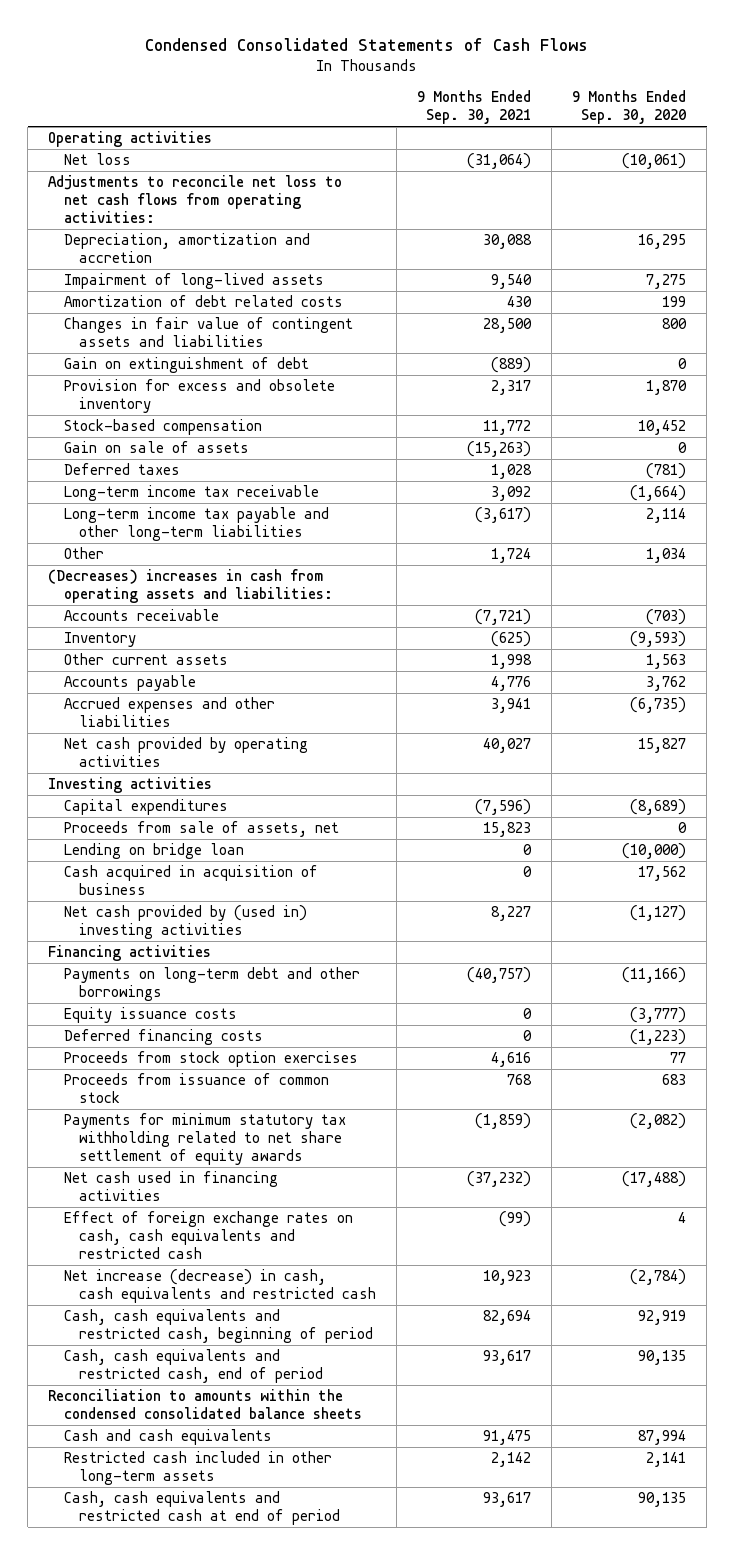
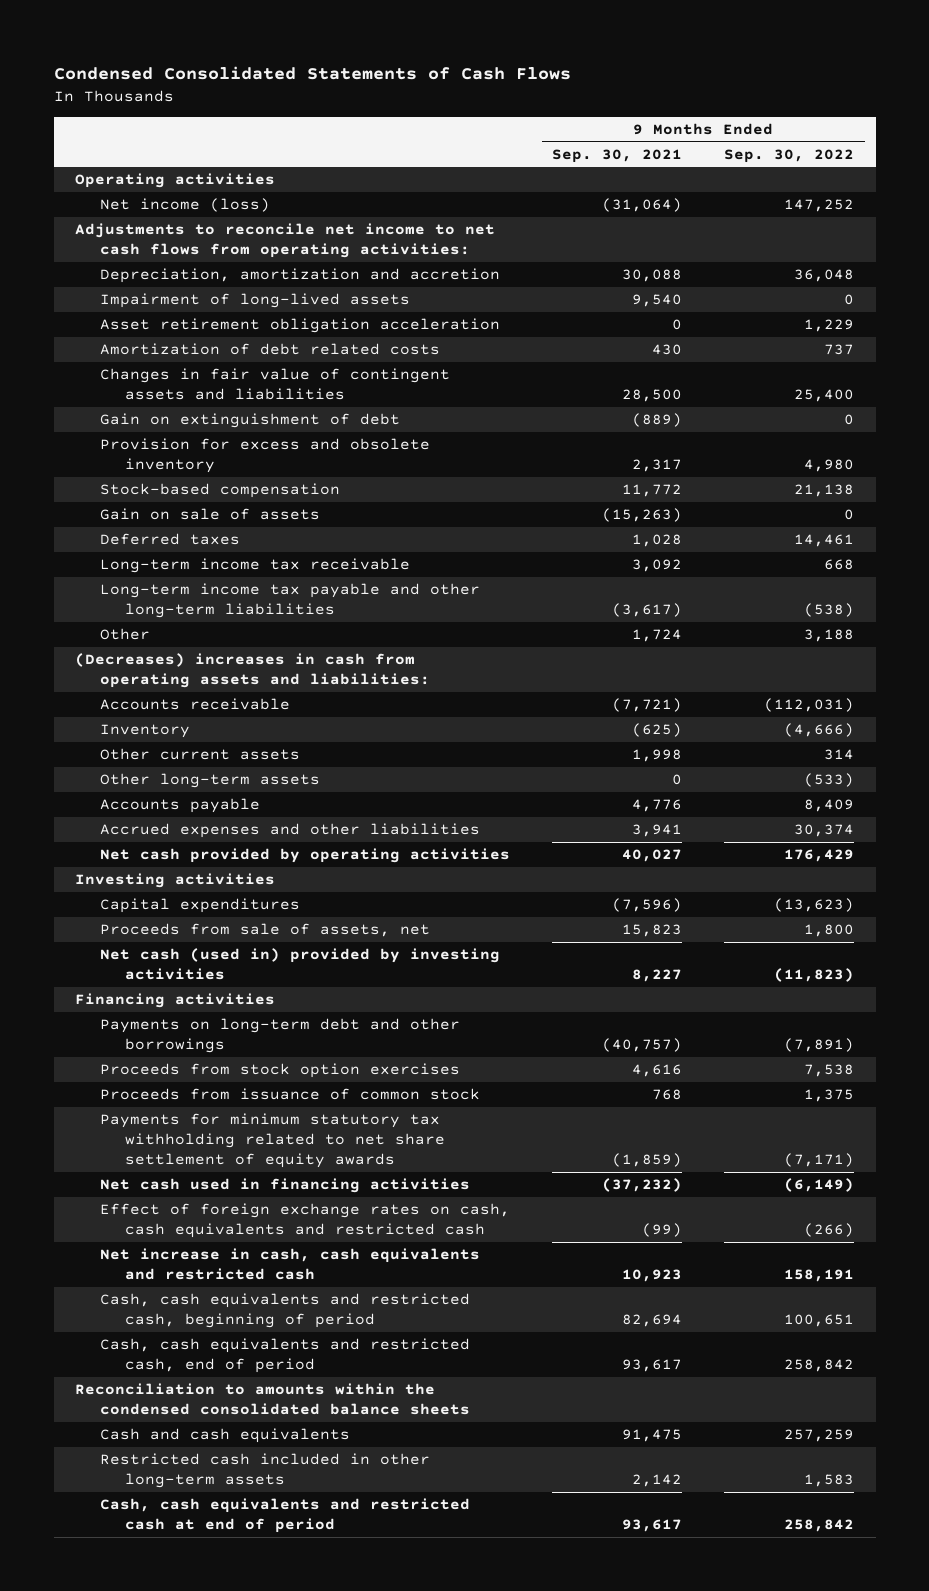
- | 9 Months Ended Sep. 30, 2021 | 9 Months Ended Sep. 30, 2020
+ | 9 Months Ended Sep. 30, 2021 | 9 Months Ended Sep. 30, 2022
- Net loss | (31,064) | (10,061)
- Adjustments to reconcile net loss to net cash flows from operating activities:
+ Net income (loss) | (31,064) | 147,252
+ Adjustments to reconcile net income to net cash flows from operating activities:
+ Asset retirement obligation acceleration | 0 | 1,229
+ Other long-term assets | 0 | (533)
- Lending on bridge loan | 0 | (10,000)
- Cash acquired in acquisition of business | 0 | 17,562
- Net cash provided by (used in) investing activities | 8,227 | (1,127)
+ Net cash (used in) provided by investing activities | 8,227 | (11,823)
- Equity issuance costs | 0 | (3,777)
- Deferred financing costs | 0 | (1,223)
- Net increase (decrease) in cash, cash equivalents and restricted cash | 10,923 | (2,784)
+ Net increase in cash, cash equivalents and restricted cash | 10,923 | 158,191

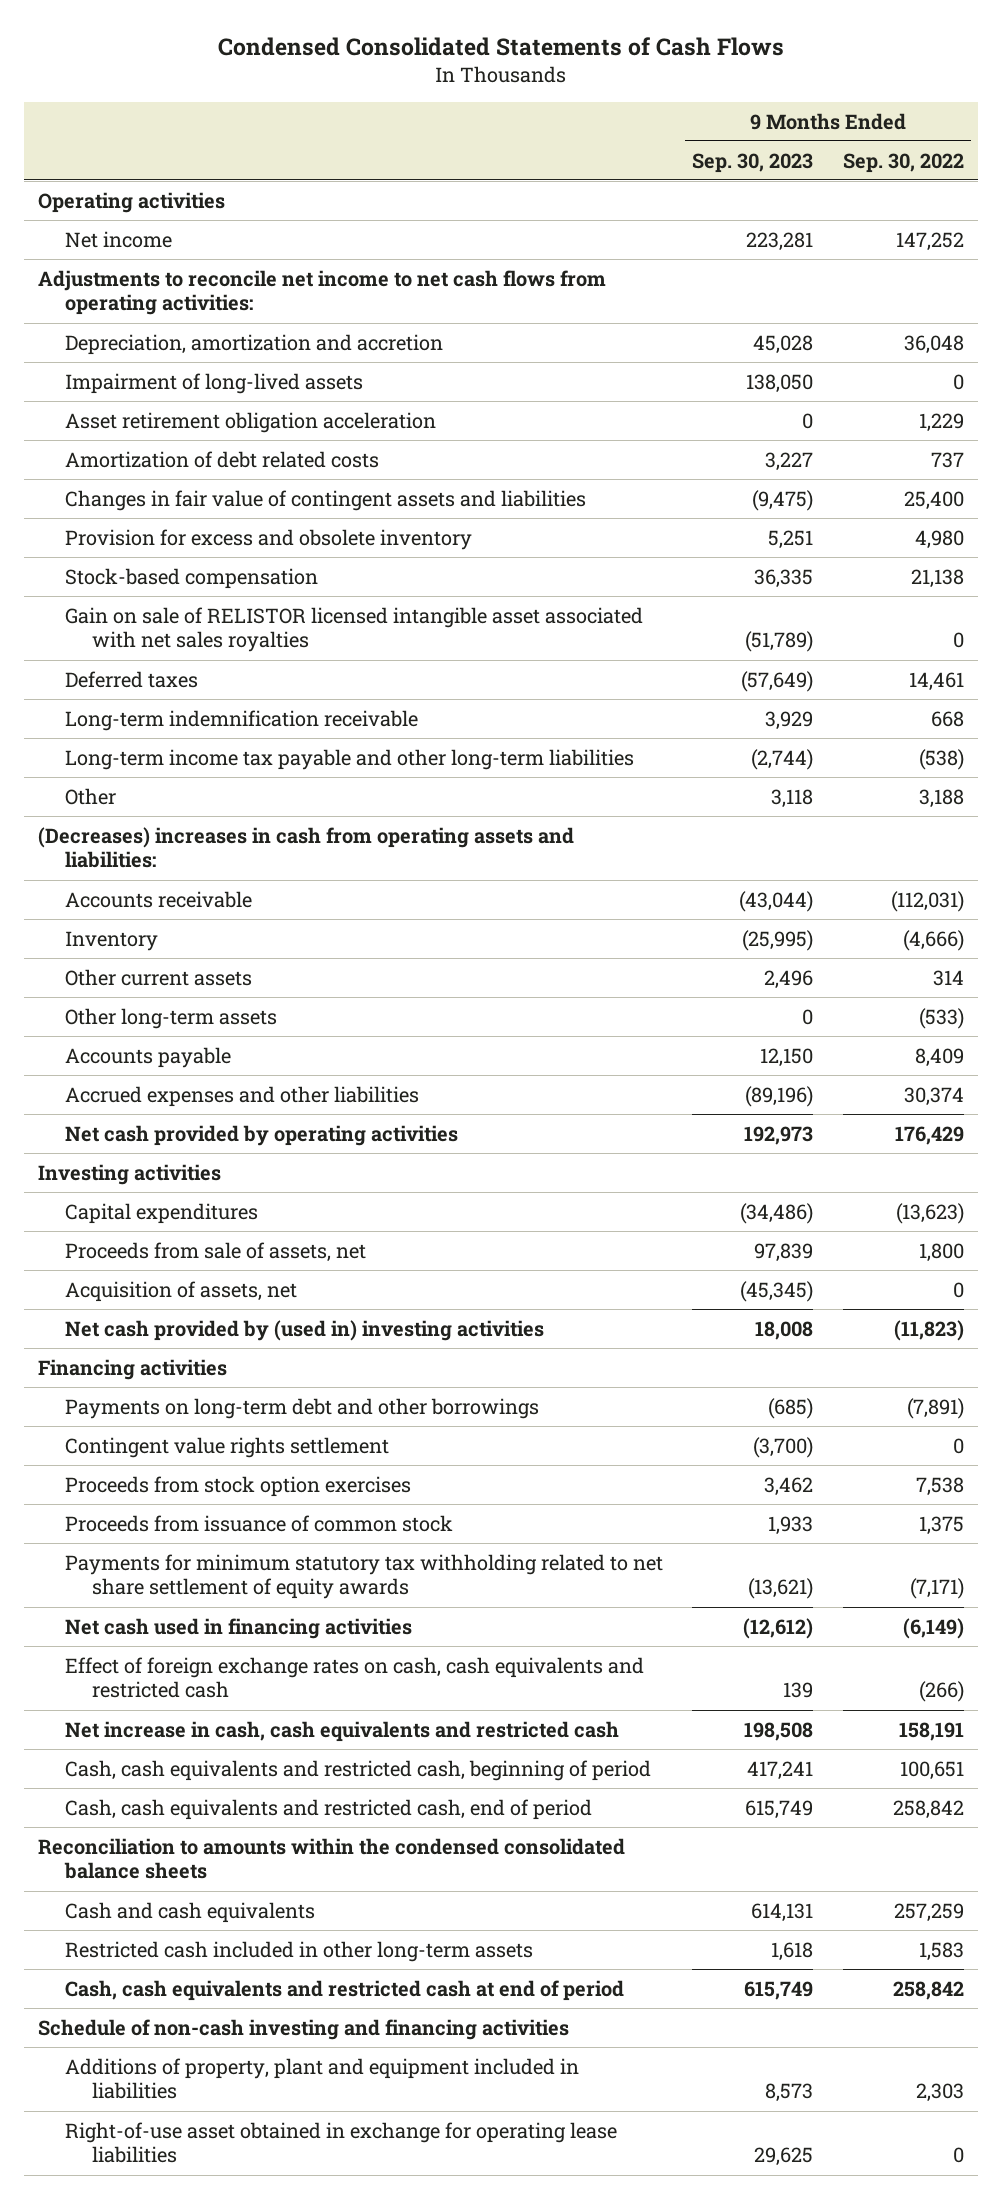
- | 9 Months Ended Sep. 30, 2021 | 9 Months Ended Sep. 30, 2022
+ | 9 Months Ended Sep. 30, 2023 | 9 Months Ended Sep. 30, 2022
- Net income (loss) | (31,064) | 147,252
+ Net income | 223,281 | 147,252
- Gain on extinguishment of debt | (889) | 0
- Gain on sale of assets | (15,263) | 0
+ Gain on sale of RELISTOR licensed intangible asset associated with net sales royalties | (51,789) | 0
- Long-term income tax receivable | 3,092 | 668
+ Long-term indemnification receivable | 3,929 | 668
- Net cash (used in) provided by investing activities | 8,227 | (11,823)
+ Acquisition of assets, net | (45,345) | 0
+ Net cash provided by (used in) investing activities | 18,008 | (11,823)
+ Contingent value rights settlement | (3,700) | 0
+ Schedule of non-cash investing and financing activities
+ Additions of property, plant and equipment included in liabilities | 8,573 | 2,303
+ Right-of-use asset obtained in exchange for operating lease liabilities | 29,625 | 0

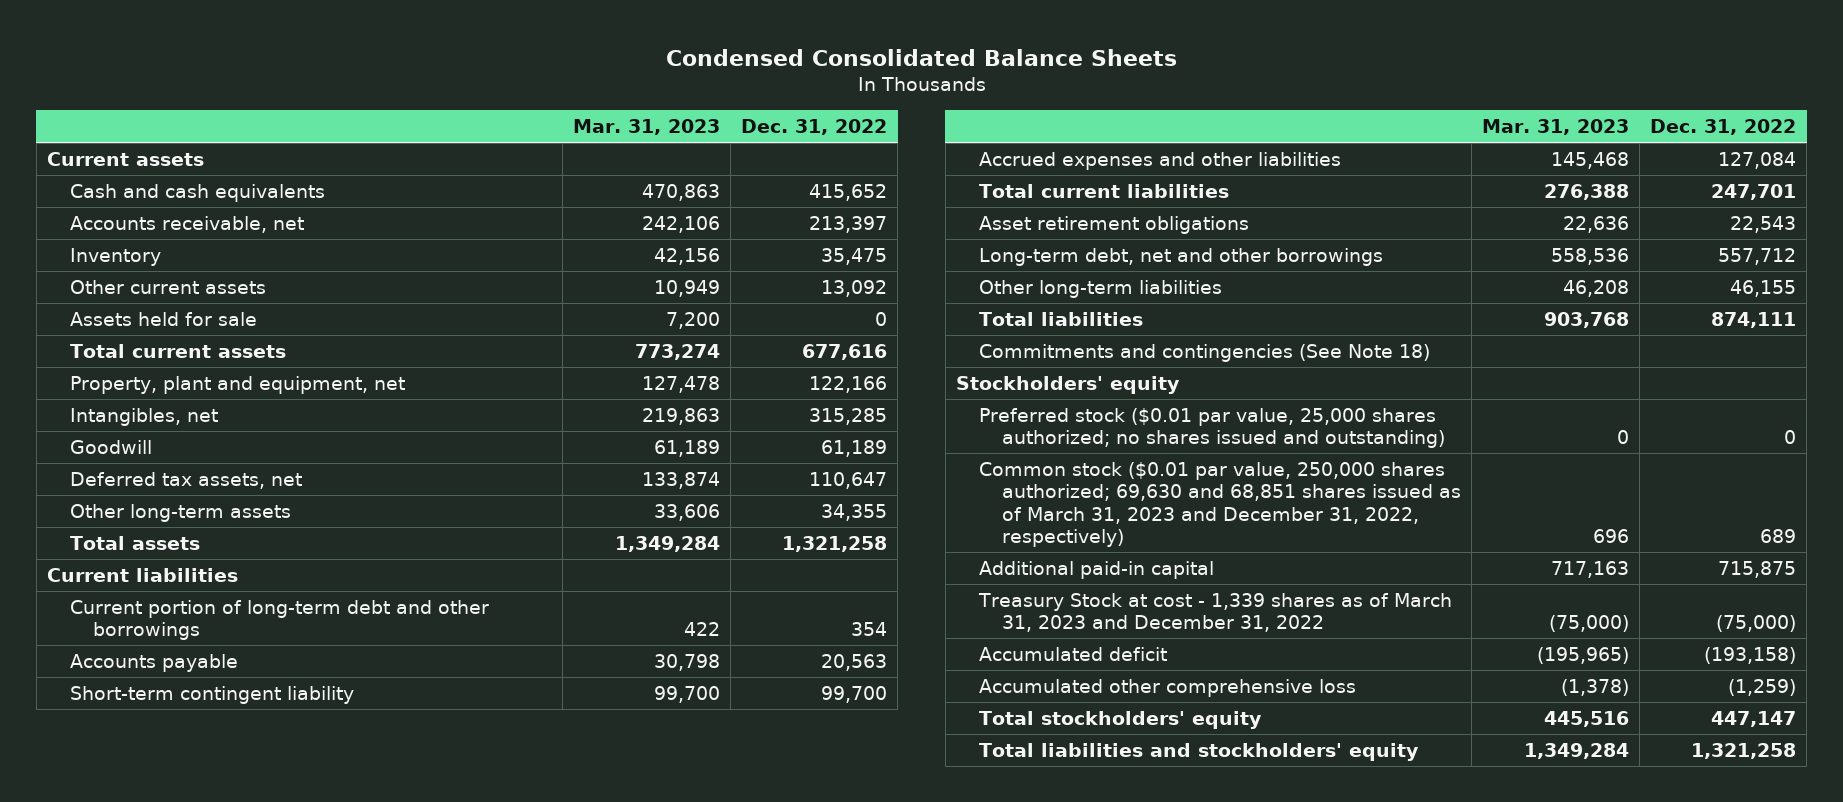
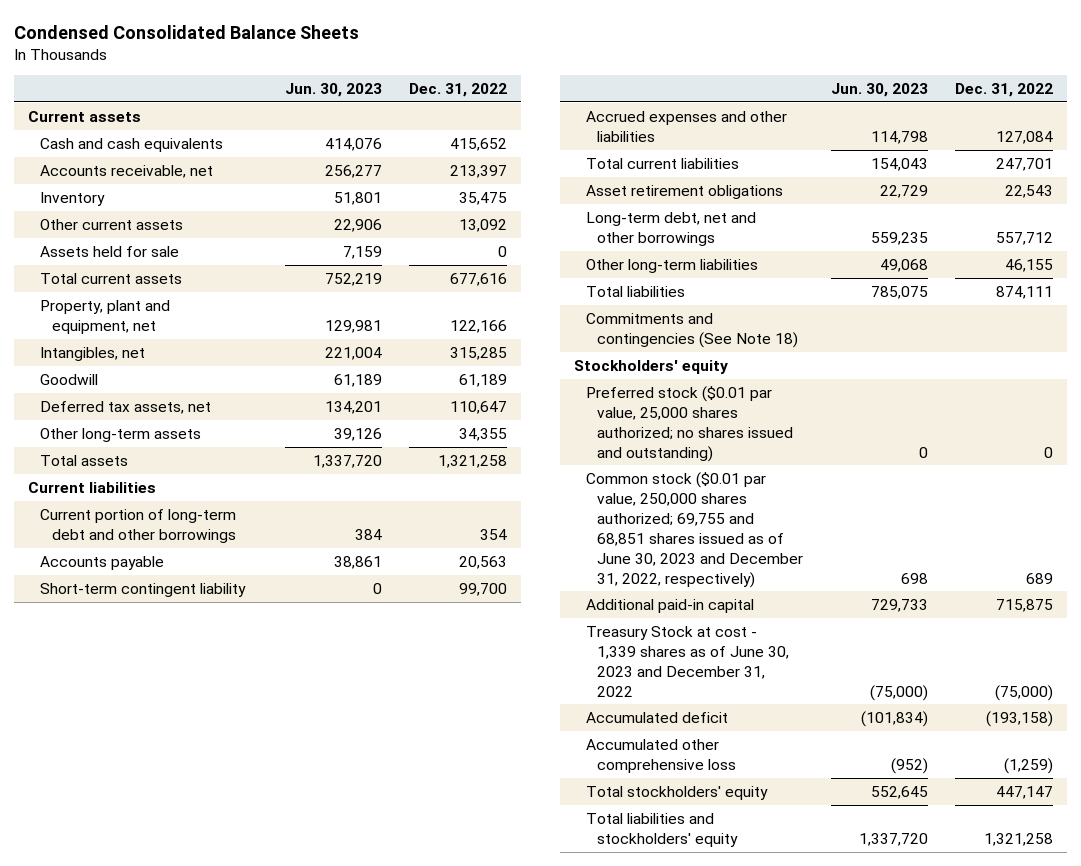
- | Mar. 31, 2023 | Dec. 31, 2022
+ | Jun. 30, 2023 | Dec. 31, 2022
- Common stock ($0.01 par value, 250,000 shares authorized; 69,630 and 68,851 shares issued as of March 31, 2023 and December 31, 2022, respectively) | 696 | 689
+ Common stock ($0.01 par value, 250,000 shares authorized; 69,755 and 68,851 shares issued as of June 30, 2023 and December 31, 2022, respectively) | 698 | 689
- Treasury Stock at cost - 1,339 shares as of March 31, 2023 and December 31, 2022 | (75,000) | (75,000)
+ Treasury Stock at cost - 1,339 shares as of June 30, 2023 and December 31, 2022 | (75,000) | (75,000)

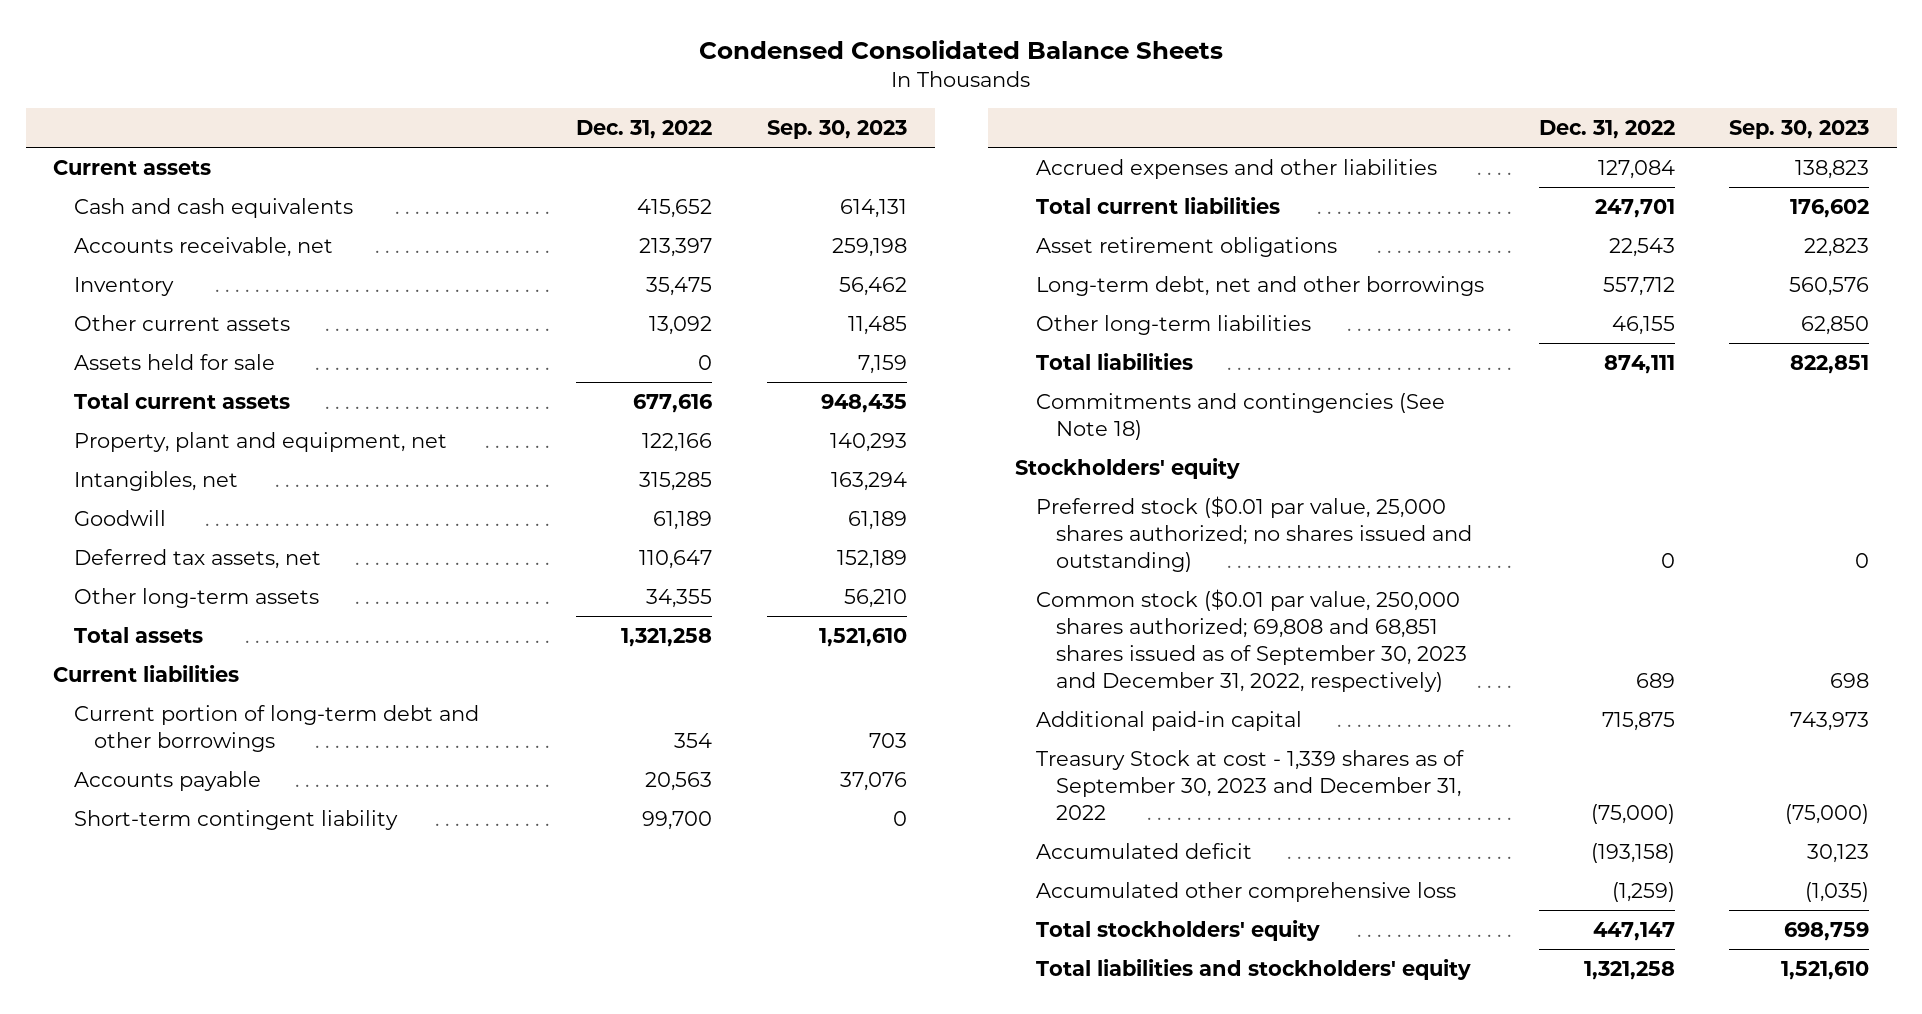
- | Jun. 30, 2023 | Dec. 31, 2022
+ | Dec. 31, 2022 | Sep. 30, 2023
- Common stock ($0.01 par value, 250,000 shares authorized; 69,755 and 68,851 shares issued as of June 30, 2023 and December 31, 2022, respectively) | 698 | 689
+ Common stock ($0.01 par value, 250,000 shares authorized; 69,808 and 68,851 shares issued as of September 30, 2023 and December 31, 2022, respectively) | 689 | 698
- Treasury Stock at cost - 1,339 shares as of June 30, 2023 and December 31, 2022 | (75,000) | (75,000)
+ Treasury Stock at cost - 1,339 shares as of September 30, 2023 and December 31, 2022 | (75,000) | (75,000)

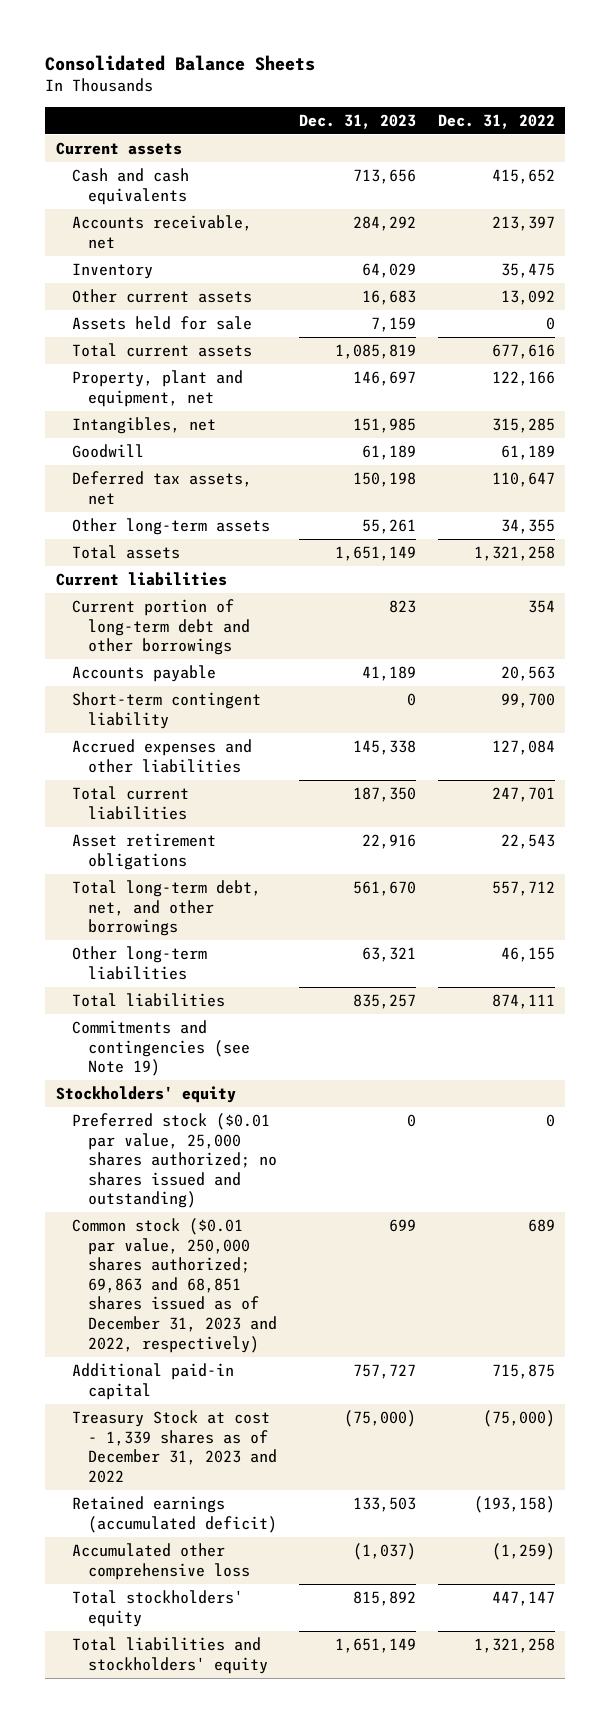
- Condensed Consolidated Balance Sheets
+ Consolidated Balance Sheets
- | Dec. 31, 2022 | Sep. 30, 2023
+ | Dec. 31, 2023 | Dec. 31, 2022
- Long-term debt, net and other borrowings | 557,712 | 560,576
+ Total long-term debt, net, and other borrowings | 561,670 | 557,712
- Commitments and contingencies (See Note 18)
+ Commitments and contingencies (see Note 19)
- Common stock ($0.01 par value, 250,000 shares authorized; 69,808 and 68,851 shares issued as of September 30, 2023 and December 31, 2022, respectively) | 689 | 698
+ Common stock ($0.01 par value, 250,000 shares authorized; 69,863 and 68,851 shares issued as of December 31, 2023 and 2022, respectively) | 699 | 689
- Treasury Stock at cost - 1,339 shares as of September 30, 2023 and December 31, 2022 | (75,000) | (75,000)
- Accumulated deficit | (193,158) | 30,123
+ Treasury Stock at cost - 1,339 shares as of December 31, 2023 and 2022 | (75,000) | (75,000)
+ Retained earnings (accumulated deficit) | 133,503 | (193,158)

